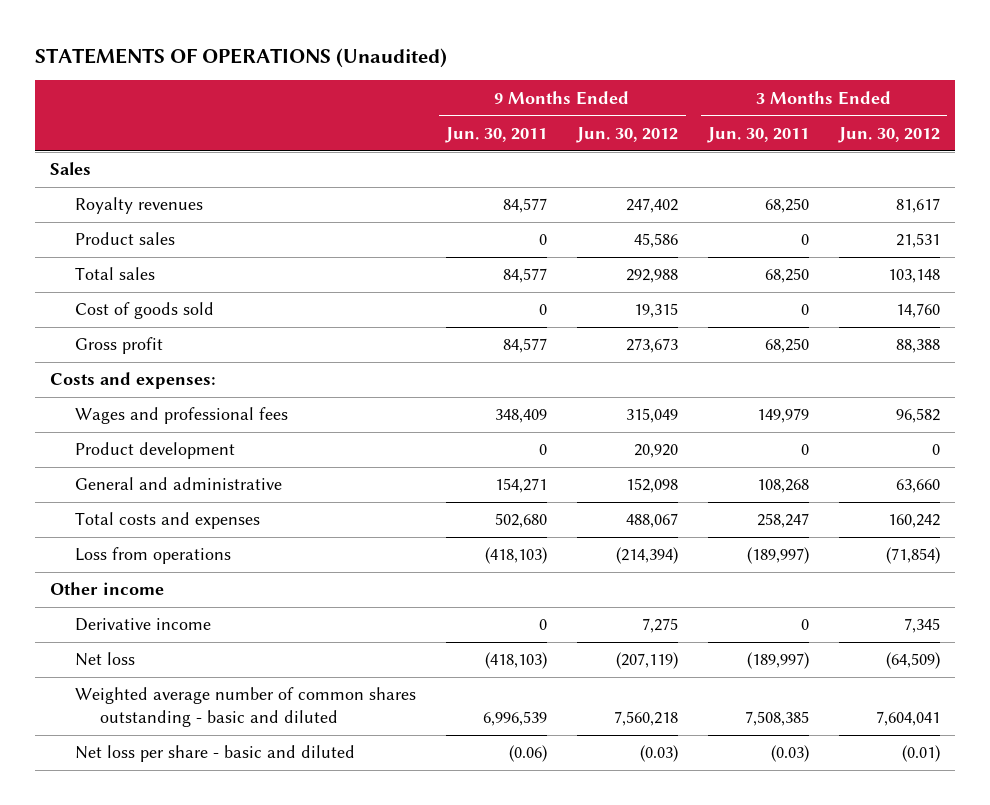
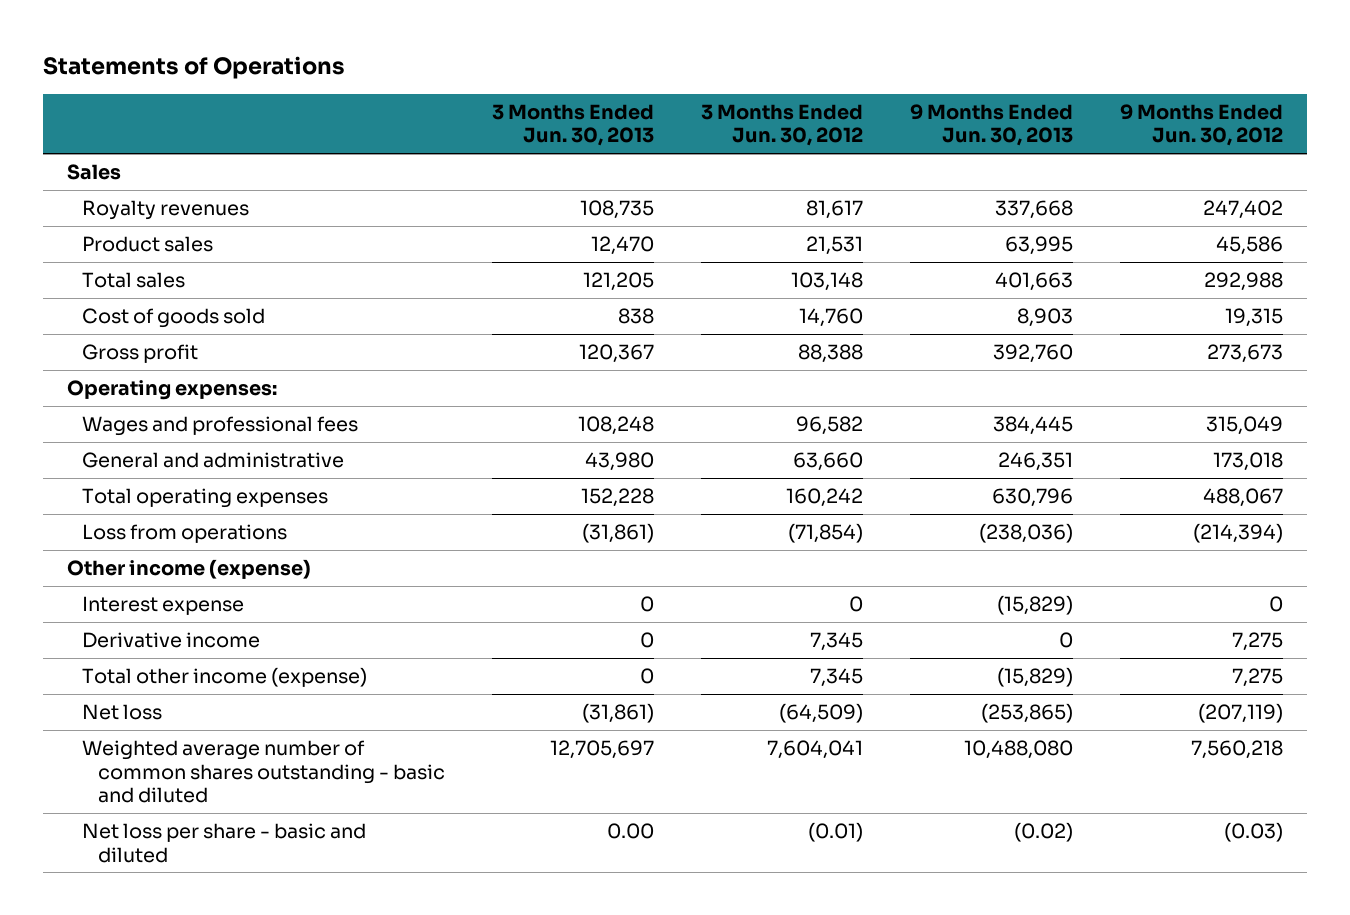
- STATEMENTS OF OPERATIONS (Unaudited)
+ Statements of Operations
- | 9 Months Ended Jun. 30, 2011 | 9 Months Ended Jun. 30, 2012 | 3 Months Ended Jun. 30, 2011 | 3 Months Ended Jun. 30, 2012
+ | 3 Months Ended Jun. 30, 2013 | 3 Months Ended Jun. 30, 2012 | 9 Months Ended Jun. 30, 2013 | 9 Months Ended Jun. 30, 2012
- Costs and expenses:
+ Operating expenses:
- Product development | 0 | 20,920 | 0 | 0
- General and administrative | 154,271 | 152,098 | 108,268 | 63,660
- Total costs and expenses | 502,680 | 488,067 | 258,247 | 160,242
+ General and administrative | 43,980 | 63,660 | 246,351 | 173,018
+ Total operating expenses | 152,228 | 160,242 | 630,796 | 488,067
- Other income
+ Other income (expense)
+ Interest expense | 0 | 0 | (15,829) | 0
+ Total other income (expense) | 0 | 7,345 | (15,829) | 7,275

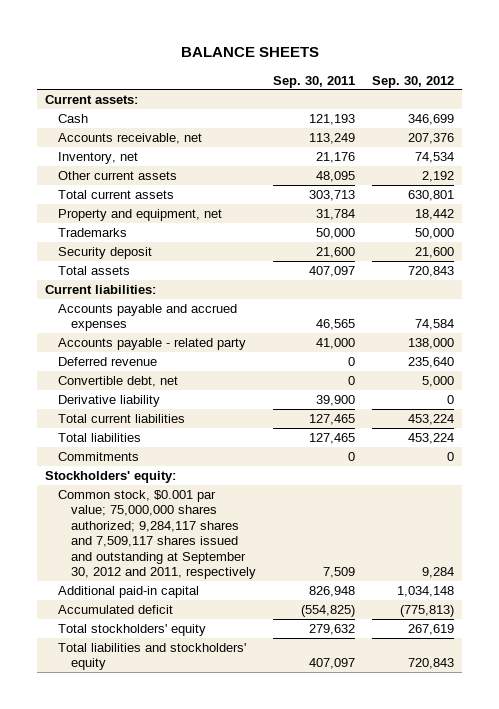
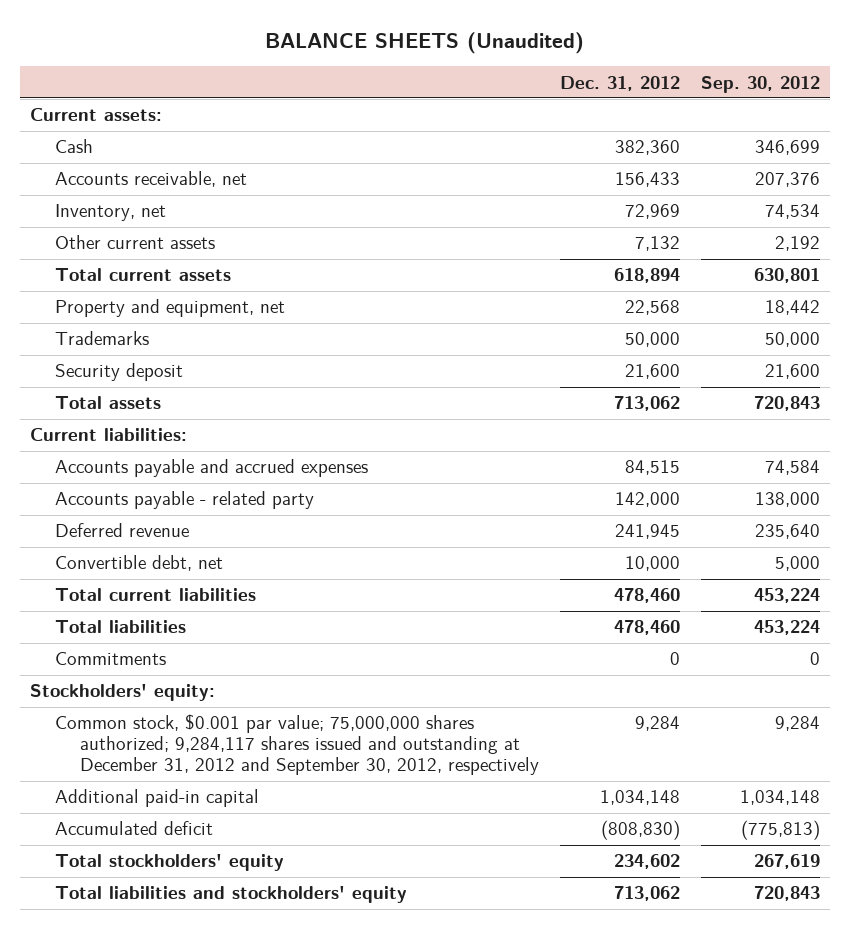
- BALANCE SHEETS
+ BALANCE SHEETS (Unaudited)
- | Sep. 30, 2011 | Sep. 30, 2012
+ | Dec. 31, 2012 | Sep. 30, 2012
- Derivative liability | 39,900 | 0
- Common stock, $0.001 par value; 75,000,000 shares authorized; 9,284,117 shares and 7,509,117 shares issued and outstanding at September 30, 2012 and 2011, respectively | 7,509 | 9,284
+ Common stock, $0.001 par value; 75,000,000 shares authorized; 9,284,117 shares issued and outstanding at December 31, 2012 and September 30, 2012, respectively | 9,284 | 9,284

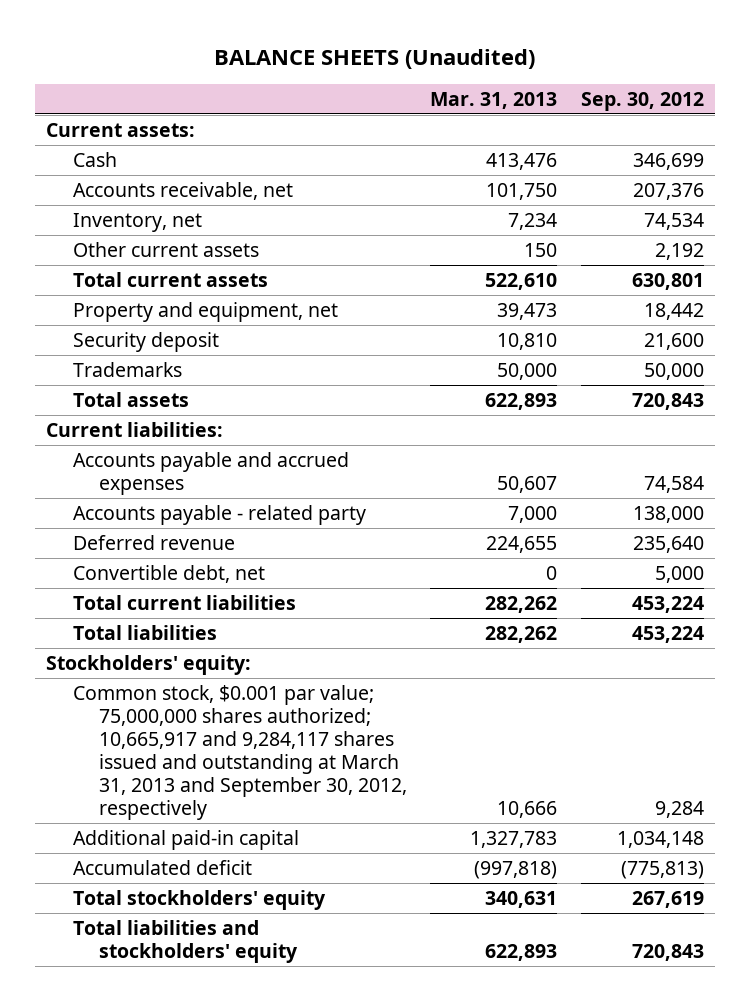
- | Dec. 31, 2012 | Sep. 30, 2012
+ | Mar. 31, 2013 | Sep. 30, 2012
moved down: Trademarks | 50,000 | 50,000
- Commitments | 0 | 0
- Common stock, $0.001 par value; 75,000,000 shares authorized; 9,284,117 shares issued and outstanding at December 31, 2012 and September 30, 2012, respectively | 9,284 | 9,284
+ Common stock, $0.001 par value; 75,000,000 shares authorized; 10,665,917 and 9,284,117 shares issued and outstanding at March 31, 2013 and September 30, 2012, respectively | 10,666 | 9,284

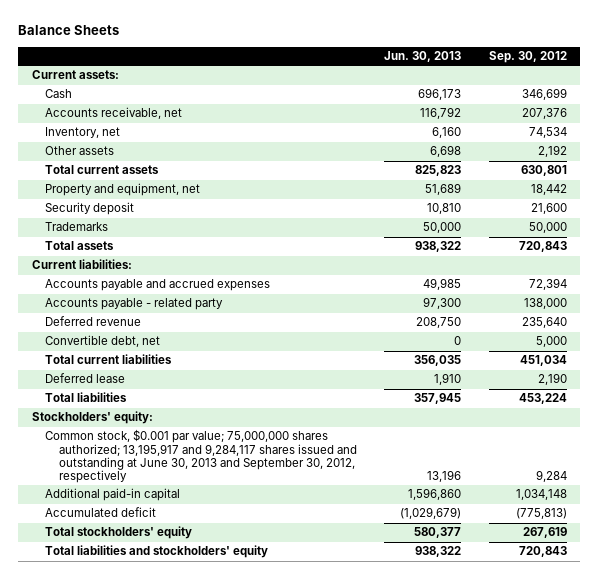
- BALANCE SHEETS (Unaudited)
+ Balance Sheets
- | Mar. 31, 2013 | Sep. 30, 2012
+ | Jun. 30, 2013 | Sep. 30, 2012
- Other current assets | 150 | 2,192
+ Other assets | 6,698 | 2,192
- Accounts payable and accrued expenses | 50,607 | 74,584
+ Accounts payable and accrued expenses | 49,985 | 72,394
- Total current liabilities | 282,262 | 453,224
+ Total current liabilities | 356,035 | 451,034
+ Deferred lease | 1,910 | 2,190
- Common stock, $0.001 par value; 75,000,000 shares authorized; 10,665,917 and 9,284,117 shares issued and outstanding at March 31, 2013 and September 30, 2012, respectively | 10,666 | 9,284
+ Common stock, $0.001 par value; 75,000,000 shares authorized; 13,195,917 and 9,284,117 shares issued and outstanding at June 30, 2013 and September 30, 2012, respectively | 13,196 | 9,284

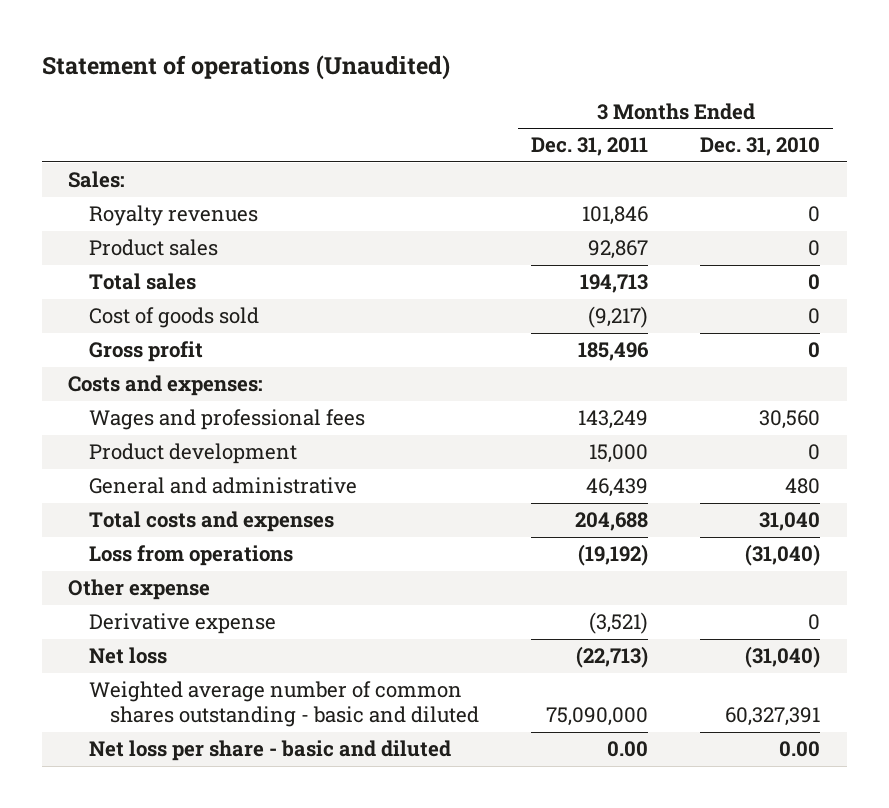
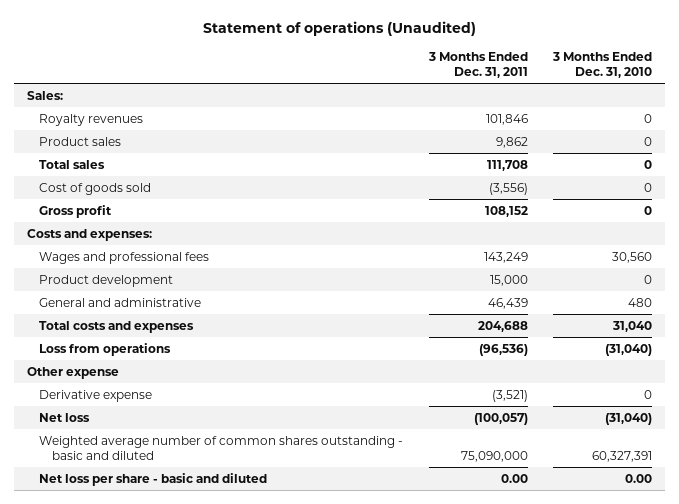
- Product sales | 92,867 | 0
- Total sales | 194,713 | 0
- Cost of goods sold | (9,217) | 0
- Gross profit | 185,496 | 0
+ Product sales | 9,862 | 0
+ Total sales | 111,708 | 0
+ Cost of goods sold | (3,556) | 0
+ Gross profit | 108,152 | 0
- Loss from operations | (19,192) | (31,040)
+ Loss from operations | (96,536) | (31,040)
- Net loss | (22,713) | (31,040)
+ Net loss | (100,057) | (31,040)

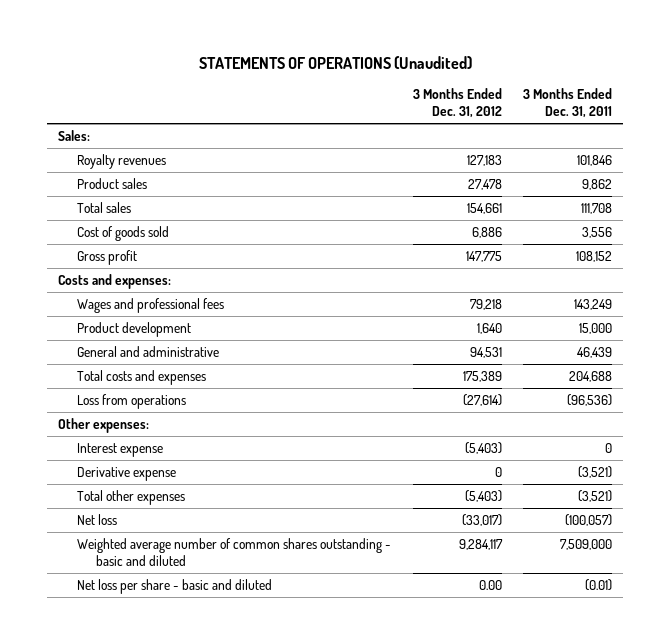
- Statement of operations (Unaudited)
+ STATEMENTS OF OPERATIONS (Unaudited)
- | 3 Months Ended Dec. 31, 2011 | 3 Months Ended Dec. 31, 2010
+ | 3 Months Ended Dec. 31, 2012 | 3 Months Ended Dec. 31, 2011
- Cost of goods sold | (3,556) | 0
+ Cost of goods sold | 6,886 | 3,556
- Other expense
+ Other expenses:
+ Interest expense | (5,403) | 0
+ Total other expenses | (5,403) | (3,521)
- Weighted average number of common shares outstanding - basic and diluted | 75,090,000 | 60,327,391
- Net loss per share - basic and diluted | 0.00 | 0.00
+ Weighted average number of common shares outstanding - basic and diluted | 9,284,117 | 7,509,000
+ Net loss per share - basic and diluted | 0.00 | (0.01)

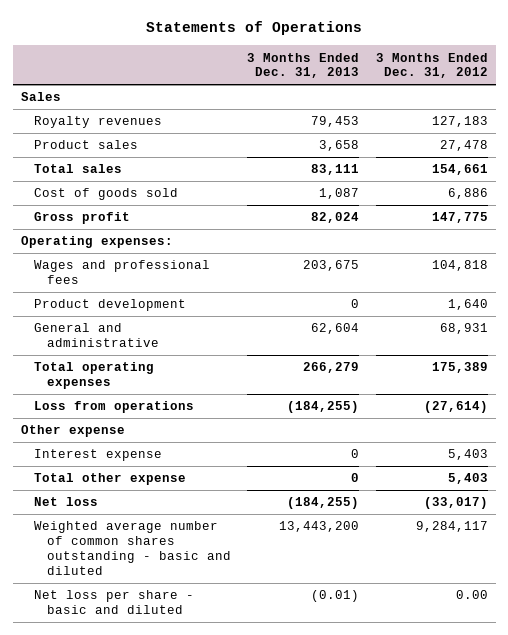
- STATEMENTS OF OPERATIONS (Unaudited)
+ Statements of Operations
- | 3 Months Ended Dec. 31, 2012 | 3 Months Ended Dec. 31, 2011
+ | 3 Months Ended Dec. 31, 2013 | 3 Months Ended Dec. 31, 2012
- Sales:
+ Sales
- Costs and expenses:
- Wages and professional fees | 79,218 | 143,249
+ Operating expenses:
+ Wages and professional fees | 203,675 | 104,818
- General and administrative | 94,531 | 46,439
- Total costs and expenses | 175,389 | 204,688
+ General and administrative | 62,604 | 68,931
+ Total operating expenses | 266,279 | 175,389
- Other expenses:
- Interest expense | (5,403) | 0
- Derivative expense | 0 | (3,521)
- Total other expenses | (5,403) | (3,521)
+ Other expense
+ Interest expense | 0 | 5,403
+ Total other expense | 0 | 5,403

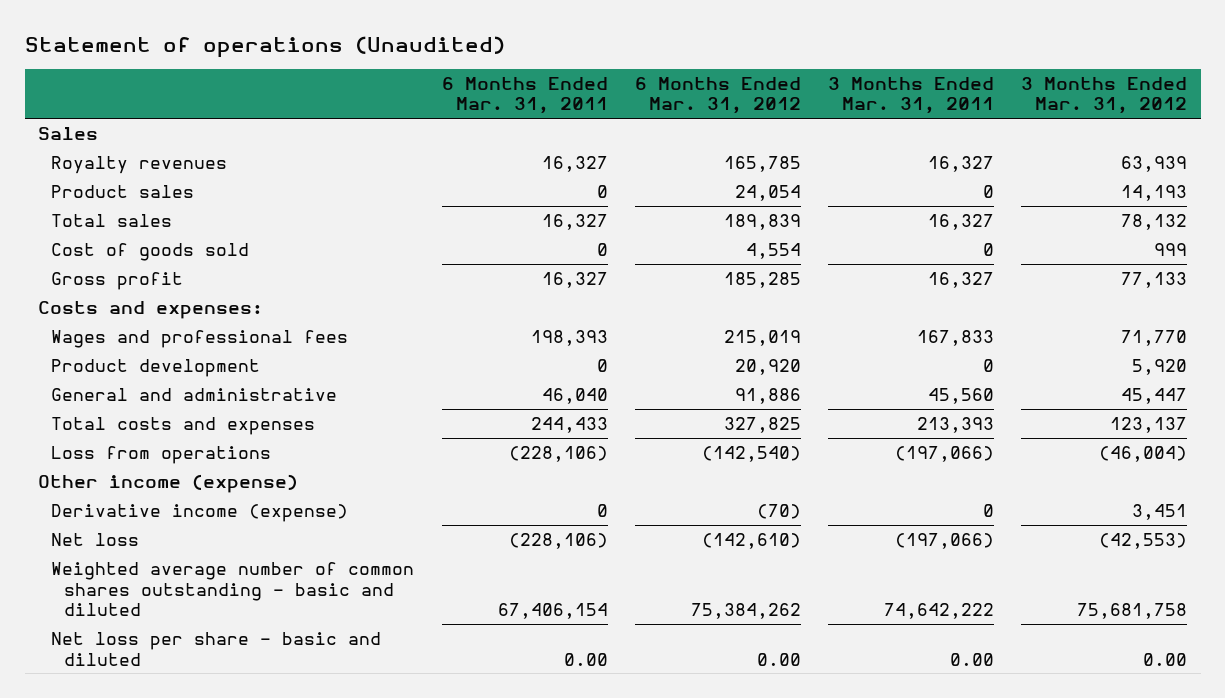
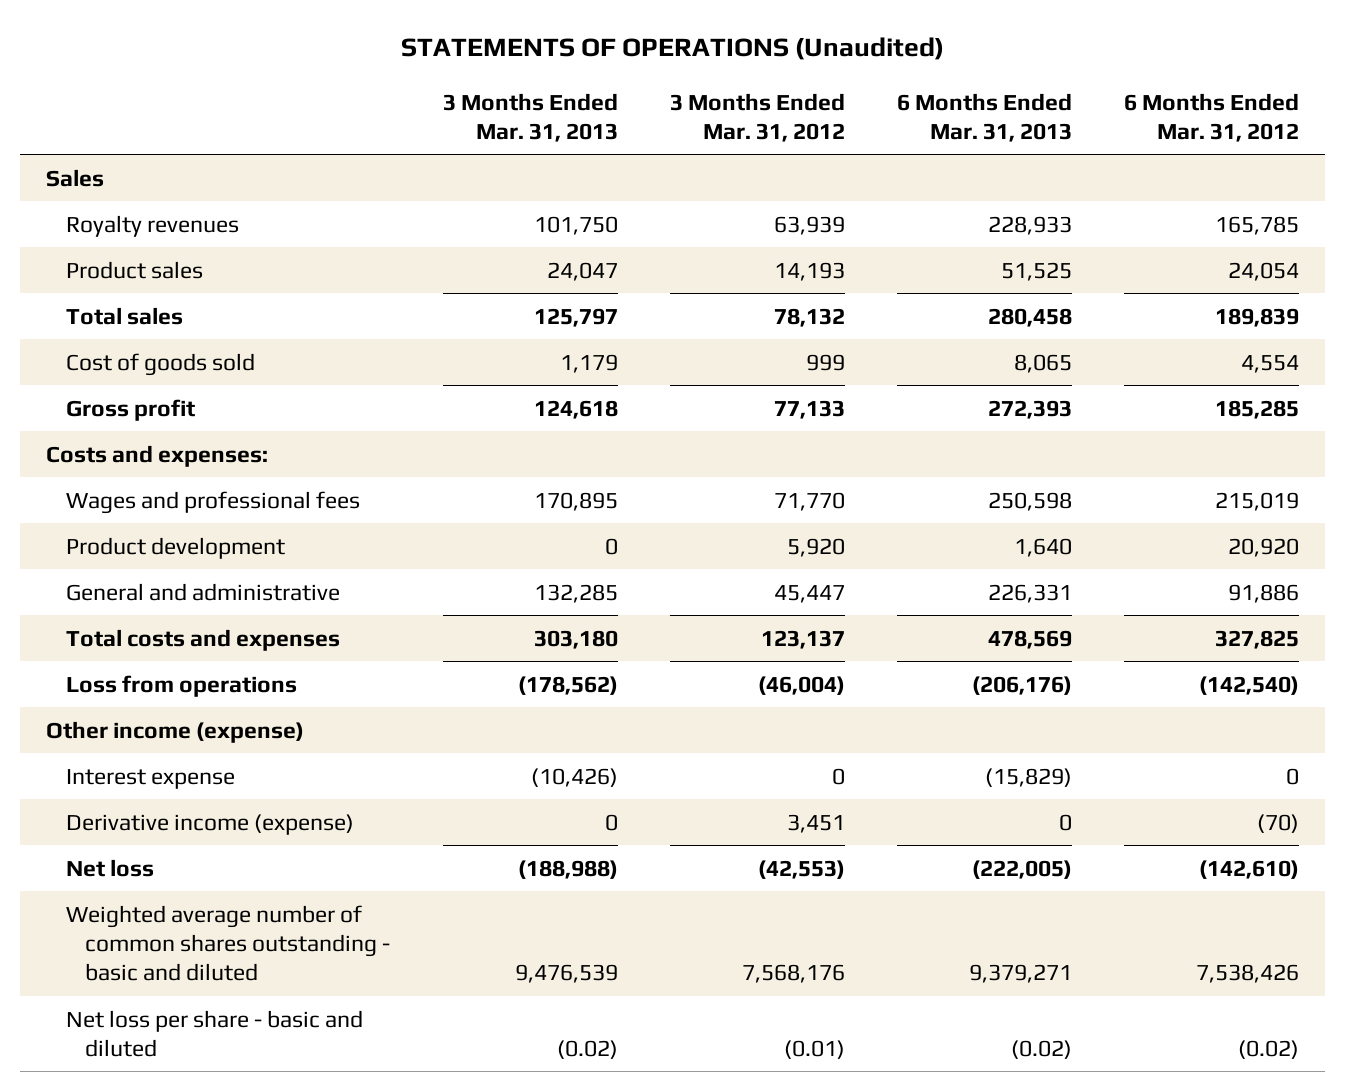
- Statement of operations (Unaudited)
+ STATEMENTS OF OPERATIONS (Unaudited)
- | 6 Months Ended Mar. 31, 2011 | 6 Months Ended Mar. 31, 2012 | 3 Months Ended Mar. 31, 2011 | 3 Months Ended Mar. 31, 2012
+ | 3 Months Ended Mar. 31, 2013 | 3 Months Ended Mar. 31, 2012 | 6 Months Ended Mar. 31, 2013 | 6 Months Ended Mar. 31, 2012
+ Interest expense | (10,426) | 0 | (15,829) | 0
- Weighted average number of common shares outstanding - basic and diluted | 67,406,154 | 75,384,262 | 74,642,222 | 75,681,758
- Net loss per share - basic and diluted | 0.00 | 0.00 | 0.00 | 0.00
+ Weighted average number of common shares outstanding - basic and diluted | 9,476,539 | 7,568,176 | 9,379,271 | 7,538,426
+ Net loss per share - basic and diluted | (0.02) | (0.01) | (0.02) | (0.02)

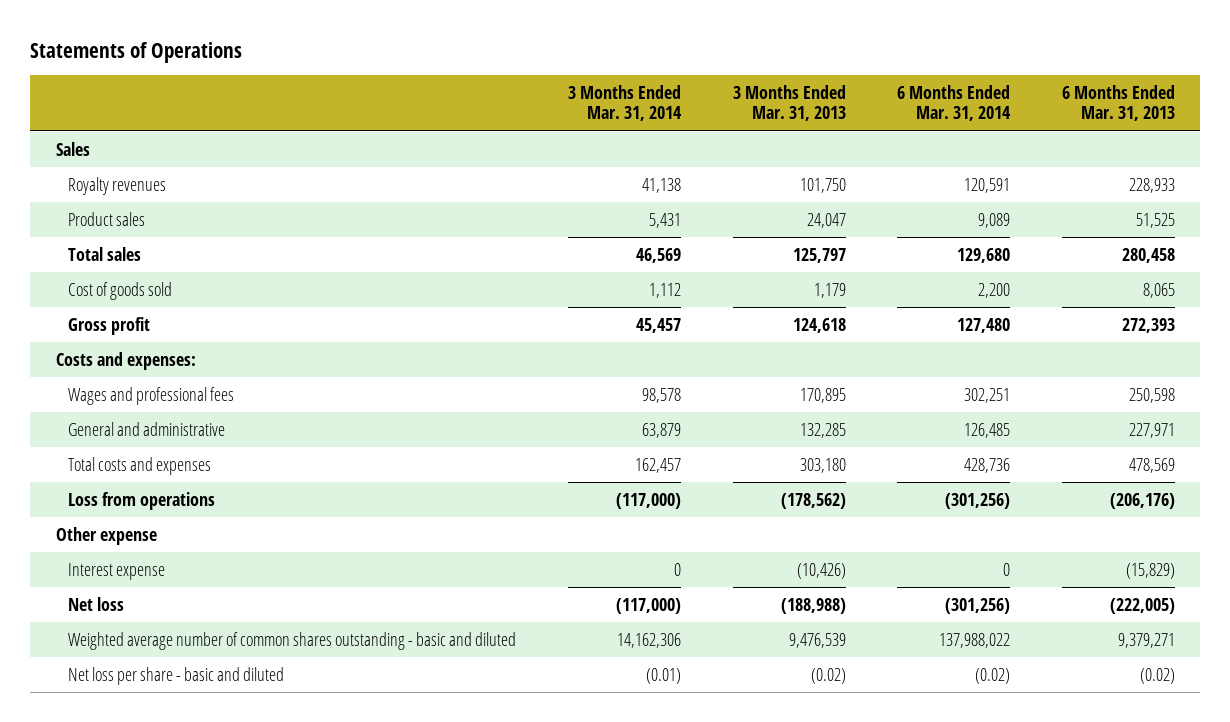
- STATEMENTS OF OPERATIONS (Unaudited)
+ Statements of Operations
- | 3 Months Ended Mar. 31, 2013 | 3 Months Ended Mar. 31, 2012 | 6 Months Ended Mar. 31, 2013 | 6 Months Ended Mar. 31, 2012
+ | 3 Months Ended Mar. 31, 2014 | 3 Months Ended Mar. 31, 2013 | 6 Months Ended Mar. 31, 2014 | 6 Months Ended Mar. 31, 2013
- Product development | 0 | 5,920 | 1,640 | 20,920
- General and administrative | 132,285 | 45,447 | 226,331 | 91,886
+ General and administrative | 63,879 | 132,285 | 126,485 | 227,971
- Other income (expense)
+ Other expense
- Derivative income (expense) | 0 | 3,451 | 0 | (70)

